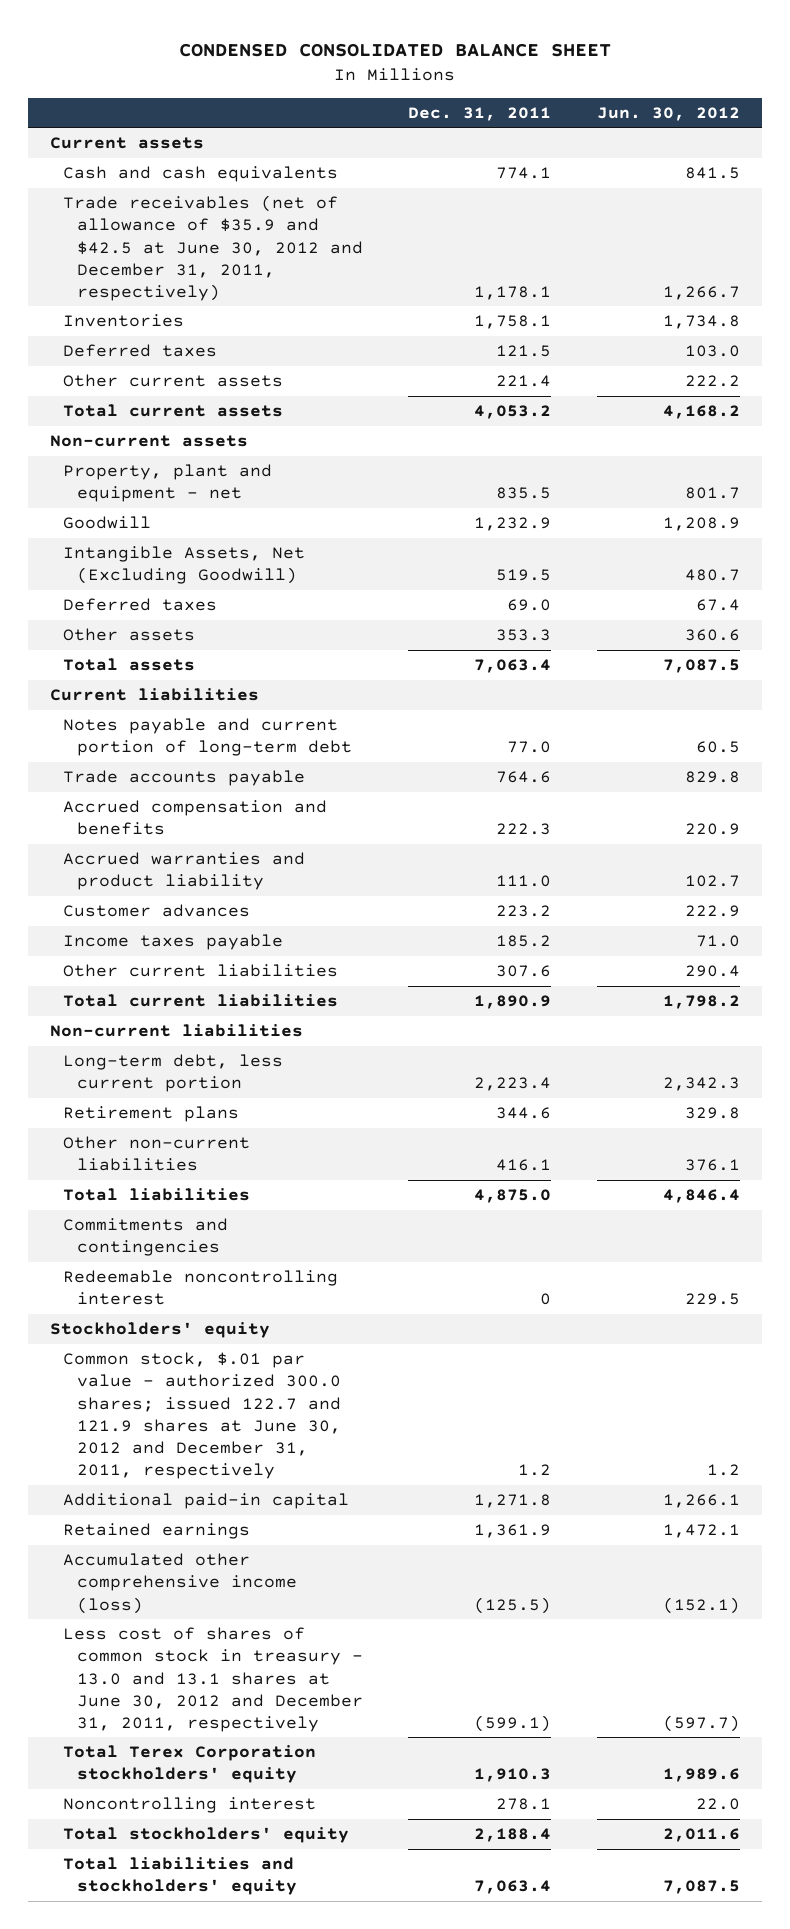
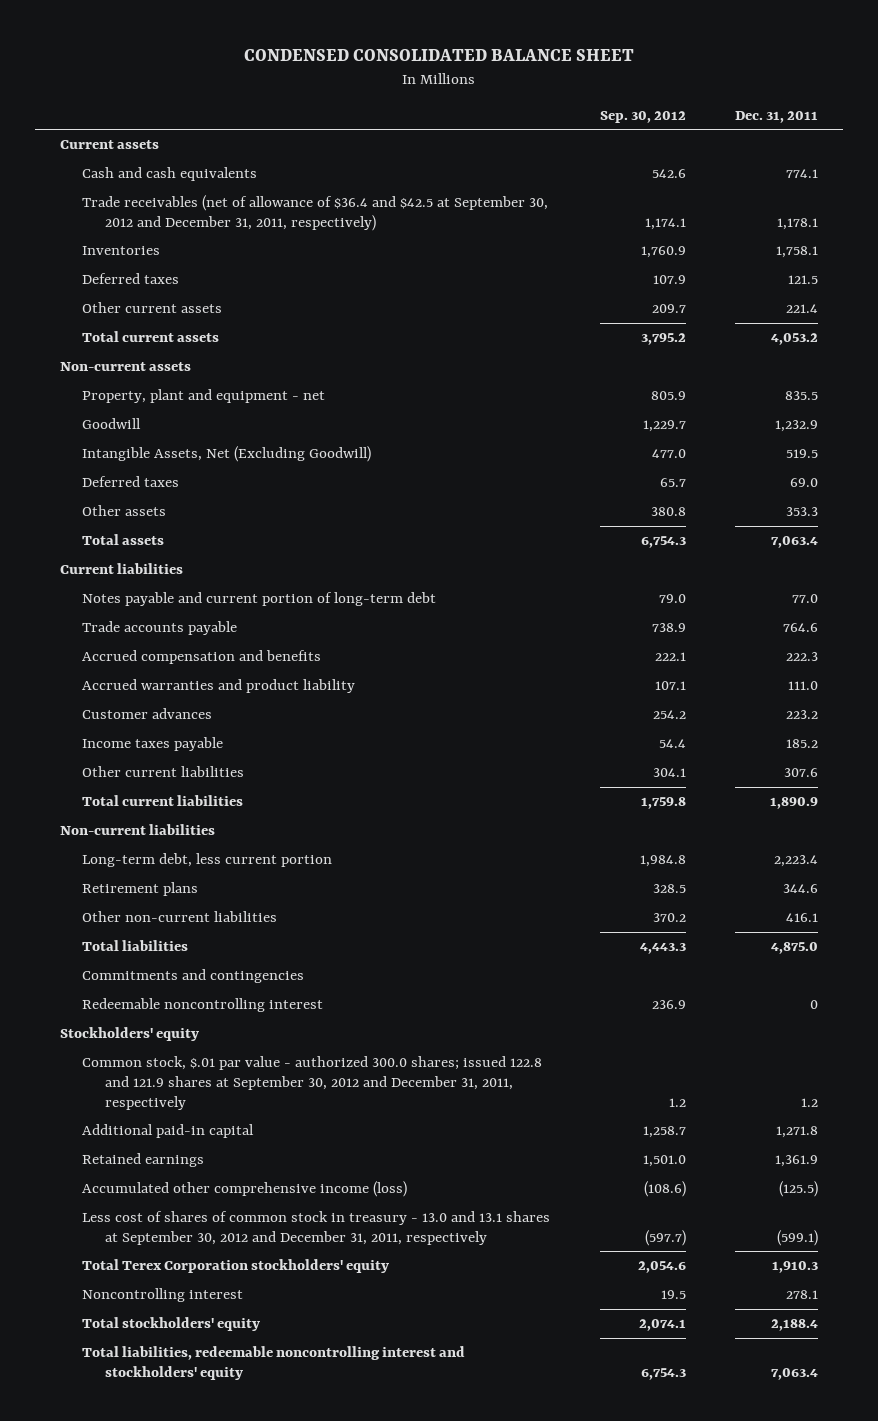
- | Dec. 31, 2011 | Jun. 30, 2012
+ | Sep. 30, 2012 | Dec. 31, 2011
- Trade receivables (net of allowance of $35.9 and $42.5 at June 30, 2012 and December 31, 2011, respectively) | 1,178.1 | 1,266.7
+ Trade receivables (net of allowance of $36.4 and $42.5 at September 30, 2012 and December 31, 2011, respectively) | 1,174.1 | 1,178.1
- Common stock, $.01 par value - authorized 300.0 shares; issued 122.7 and 121.9 shares at June 30, 2012 and December 31, 2011, respectively | 1.2 | 1.2
+ Common stock, $.01 par value - authorized 300.0 shares; issued 122.8 and 121.9 shares at September 30, 2012 and December 31, 2011, respectively | 1.2 | 1.2
- Less cost of shares of common stock in treasury - 13.0 and 13.1 shares at June 30, 2012 and December 31, 2011, respectively | (599.1) | (597.7)
+ Less cost of shares of common stock in treasury - 13.0 and 13.1 shares at September 30, 2012 and December 31, 2011, respectively | (597.7) | (599.1)
- Total liabilities and stockholders' equity | 7,063.4 | 7,087.5
+ Total liabilities, redeemable noncontrolling interest and stockholders' equity | 6,754.3 | 7,063.4

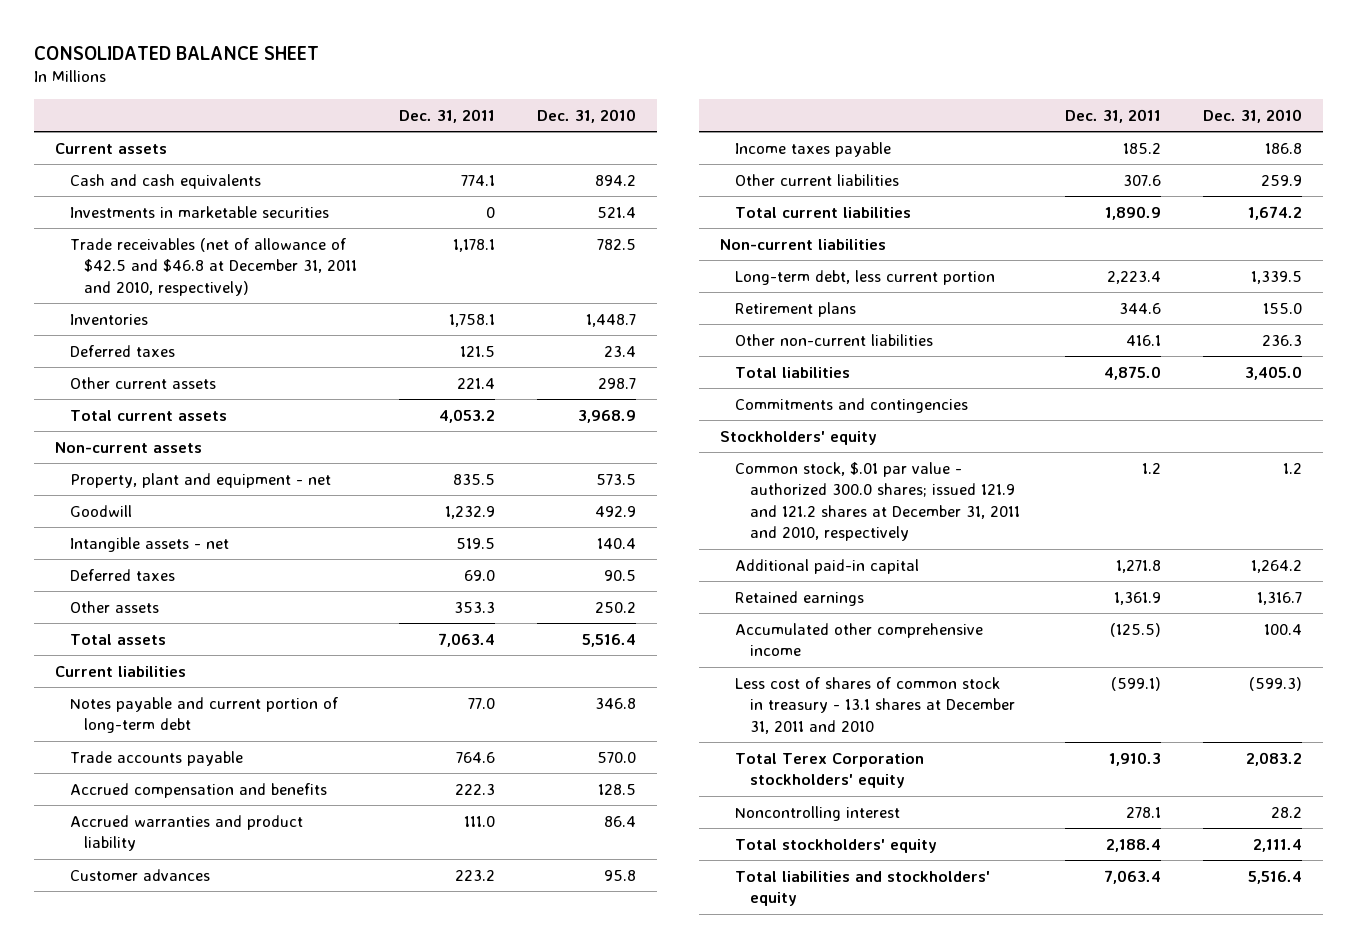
- CONDENSED CONSOLIDATED BALANCE SHEET
+ CONSOLIDATED BALANCE SHEET
- | Sep. 30, 2012 | Dec. 31, 2011
+ | Dec. 31, 2011 | Dec. 31, 2010
- Trade receivables (net of allowance of $36.4 and $42.5 at September 30, 2012 and December 31, 2011, respectively) | 1,174.1 | 1,178.1
+ Investments in marketable securities | 0 | 521.4
+ Trade receivables (net of allowance of $42.5 and $46.8 at December 31, 2011 and 2010, respectively) | 1,178.1 | 782.5
- Intangible Assets, Net (Excluding Goodwill) | 477.0 | 519.5
+ Intangible assets - net | 519.5 | 140.4
- Redeemable noncontrolling interest | 236.9 | 0
- Common stock, $.01 par value - authorized 300.0 shares; issued 122.8 and 121.9 shares at September 30, 2012 and December 31, 2011, respectively | 1.2 | 1.2
+ Common stock, $.01 par value - authorized 300.0 shares; issued 121.9 and 121.2 shares at December 31, 2011 and 2010, respectively | 1.2 | 1.2
- Accumulated other comprehensive income (loss) | (108.6) | (125.5)
- Less cost of shares of common stock in treasury - 13.0 and 13.1 shares at September 30, 2012 and December 31, 2011, respectively | (597.7) | (599.1)
+ Accumulated other comprehensive income | (125.5) | 100.4
+ Less cost of shares of common stock in treasury - 13.1 shares at December 31, 2011 and 2010 | (599.1) | (599.3)
- Total liabilities, redeemable noncontrolling interest and stockholders' equity | 6,754.3 | 7,063.4
+ Total liabilities and stockholders' equity | 7,063.4 | 5,516.4

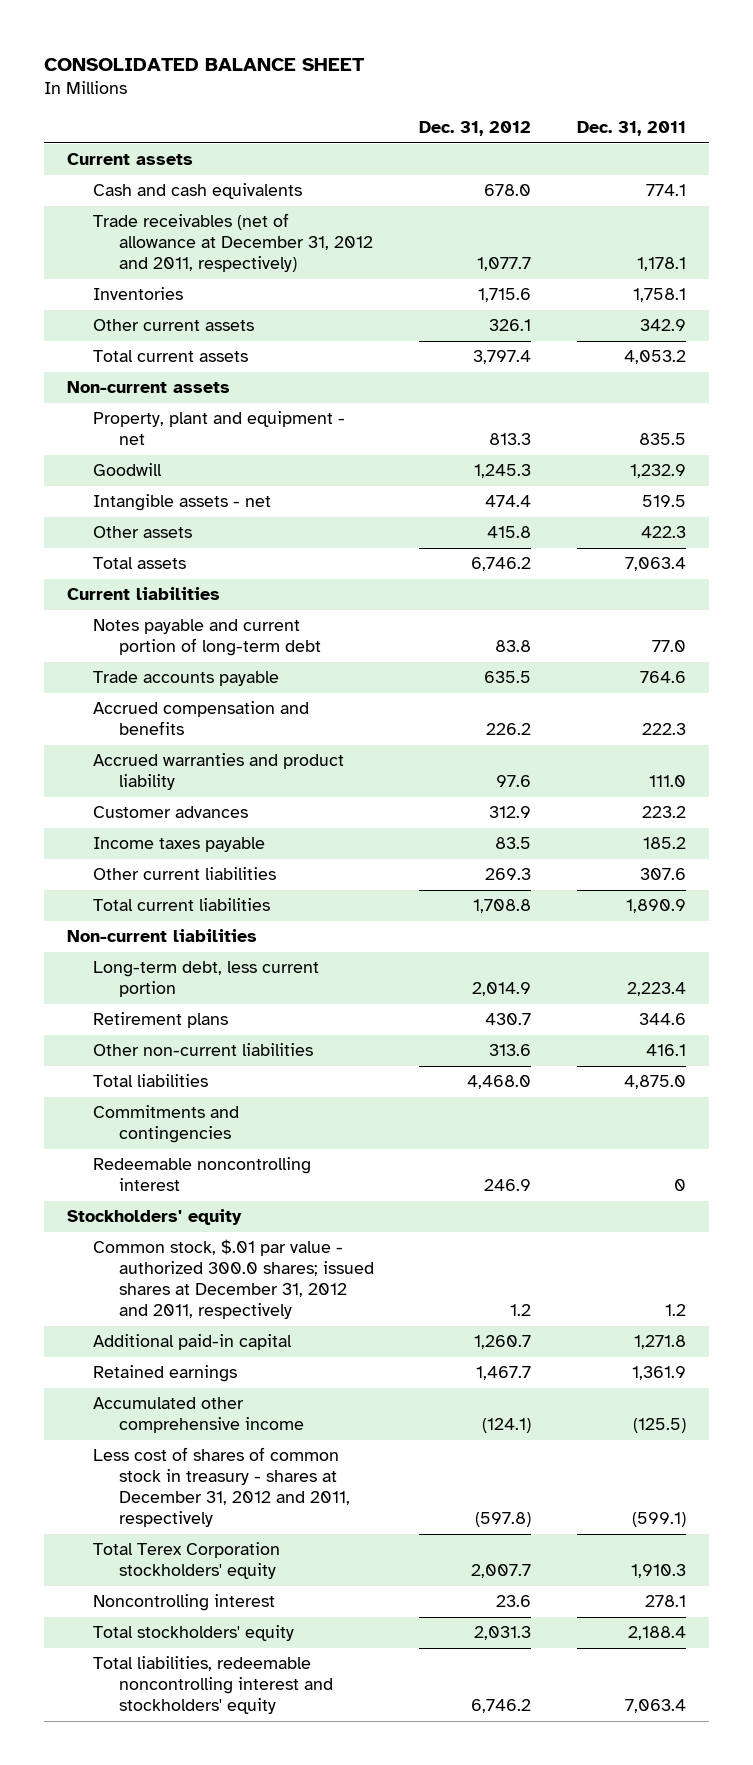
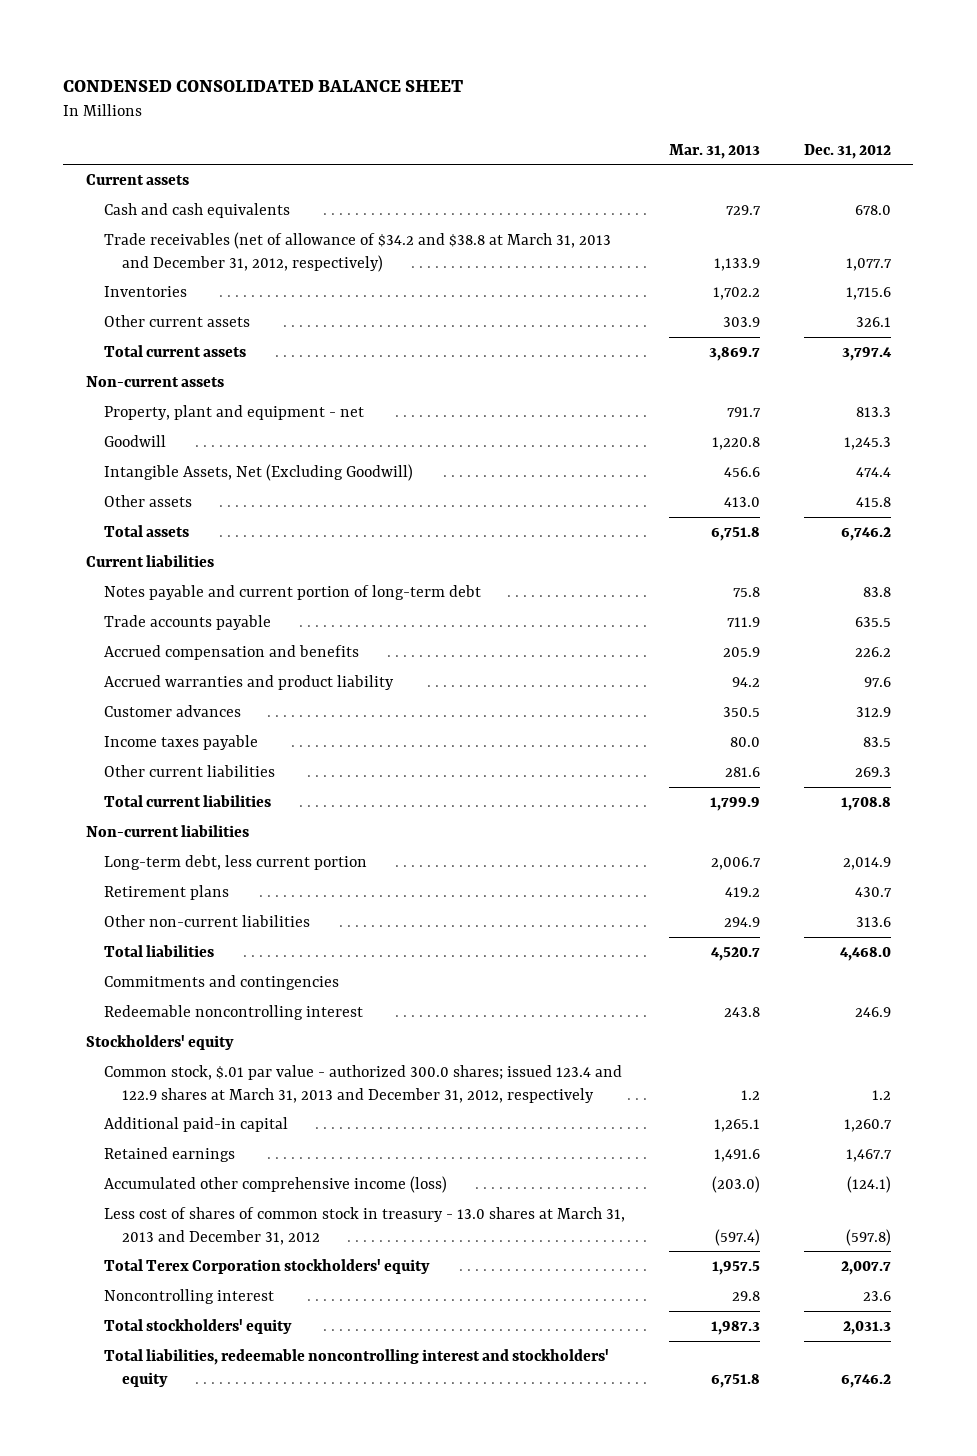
- CONSOLIDATED BALANCE SHEET
+ CONDENSED CONSOLIDATED BALANCE SHEET
- | Dec. 31, 2012 | Dec. 31, 2011
+ | Mar. 31, 2013 | Dec. 31, 2012
- Trade receivables (net of allowance at December 31, 2012 and 2011, respectively) | 1,077.7 | 1,178.1
+ Trade receivables (net of allowance of $34.2 and $38.8 at March 31, 2013 and December 31, 2012, respectively) | 1,133.9 | 1,077.7
- Intangible assets - net | 474.4 | 519.5
+ Intangible Assets, Net (Excluding Goodwill) | 456.6 | 474.4
- Common stock, $.01 par value - authorized 300.0 shares; issued shares at December 31, 2012 and 2011, respectively | 1.2 | 1.2
+ Common stock, $.01 par value - authorized 300.0 shares; issued 123.4 and 122.9 shares at March 31, 2013 and December 31, 2012, respectively | 1.2 | 1.2
- Accumulated other comprehensive income | (124.1) | (125.5)
- Less cost of shares of common stock in treasury - shares at December 31, 2012 and 2011, respectively | (597.8) | (599.1)
+ Accumulated other comprehensive income (loss) | (203.0) | (124.1)
+ Less cost of shares of common stock in treasury - 13.0 shares at March 31, 2013 and December 31, 2012 | (597.4) | (597.8)

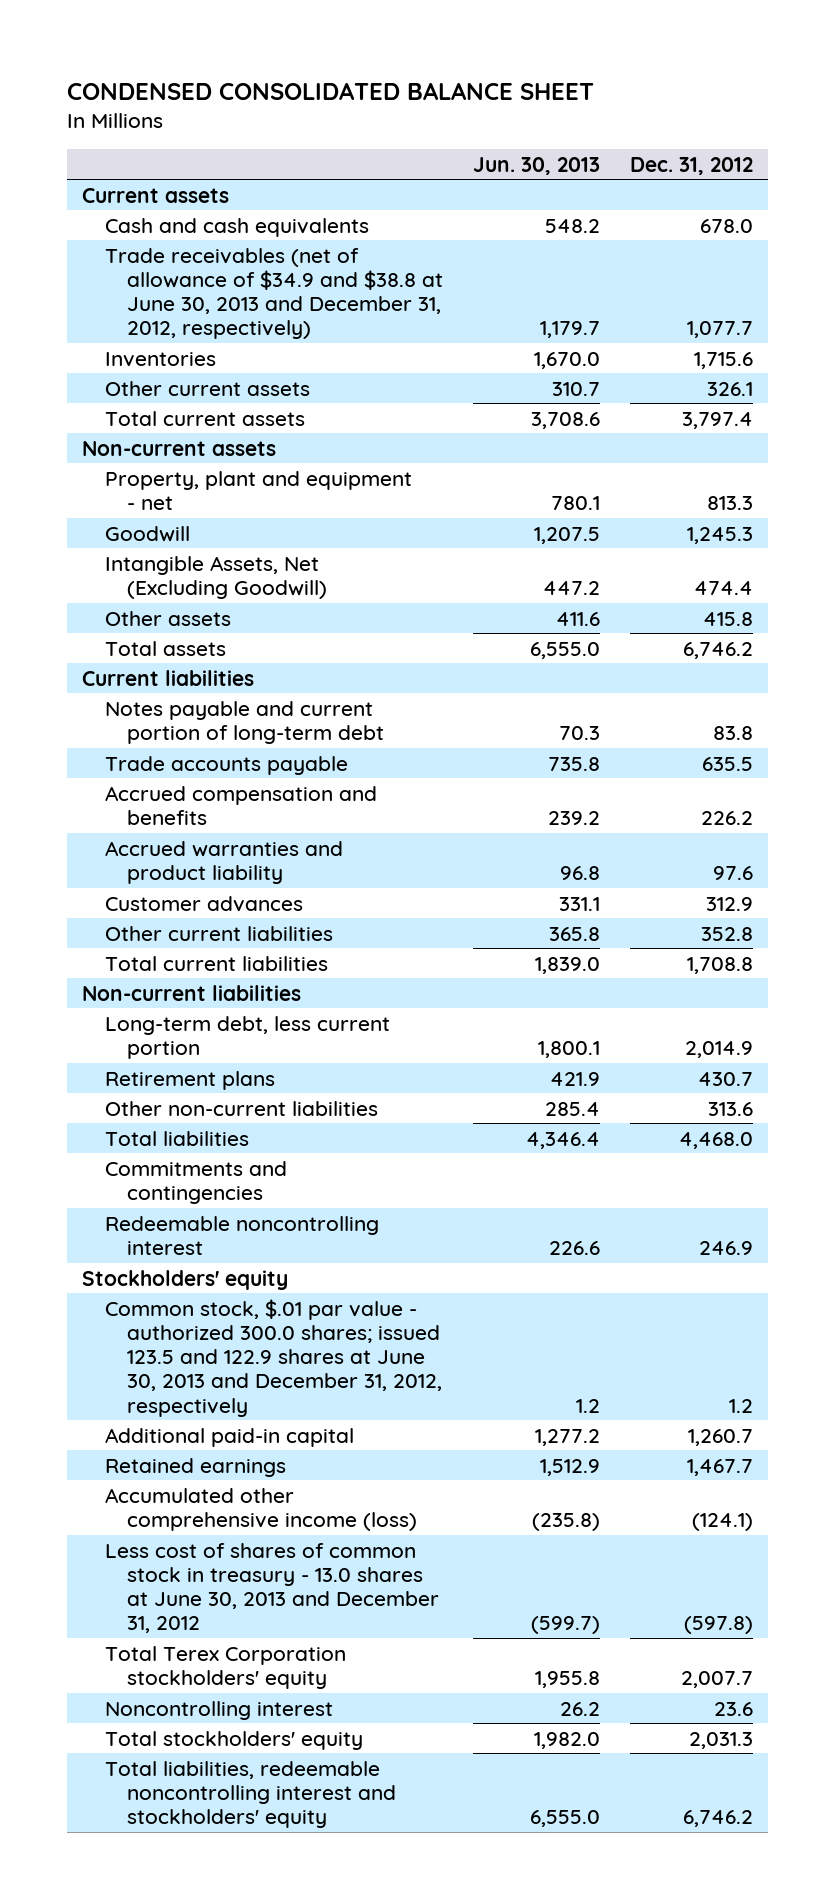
- | Mar. 31, 2013 | Dec. 31, 2012
+ | Jun. 30, 2013 | Dec. 31, 2012
- Trade receivables (net of allowance of $34.2 and $38.8 at March 31, 2013 and December 31, 2012, respectively) | 1,133.9 | 1,077.7
+ Trade receivables (net of allowance of $34.9 and $38.8 at June 30, 2013 and December 31, 2012, respectively) | 1,179.7 | 1,077.7
- Income taxes payable | 80.0 | 83.5
- Other current liabilities | 281.6 | 269.3
+ Other current liabilities | 365.8 | 352.8
- Common stock, $.01 par value - authorized 300.0 shares; issued 123.4 and 122.9 shares at March 31, 2013 and December 31, 2012, respectively | 1.2 | 1.2
+ Common stock, $.01 par value - authorized 300.0 shares; issued 123.5 and 122.9 shares at June 30, 2013 and December 31, 2012, respectively | 1.2 | 1.2
- Less cost of shares of common stock in treasury - 13.0 shares at March 31, 2013 and December 31, 2012 | (597.4) | (597.8)
+ Less cost of shares of common stock in treasury - 13.0 shares at June 30, 2013 and December 31, 2012 | (599.7) | (597.8)

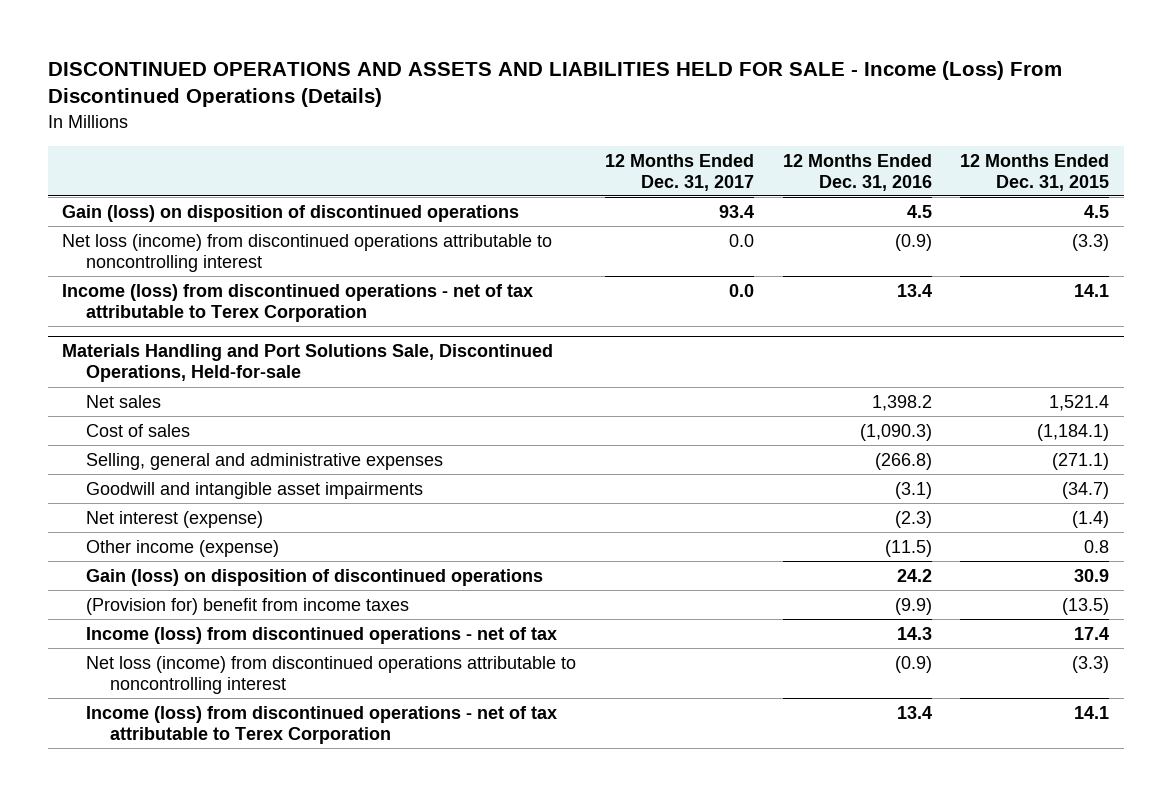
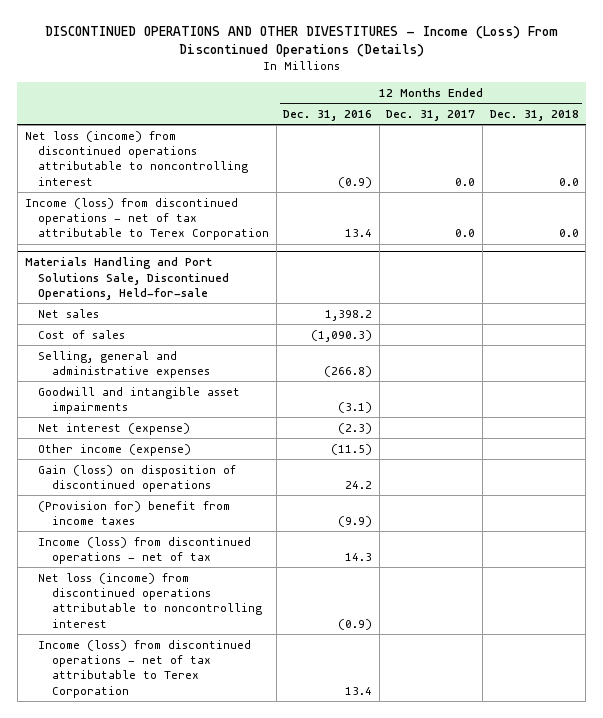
- DISCONTINUED OPERATIONS AND ASSETS AND LIABILITIES HELD FOR SALE - Income (Loss) From Discontinued Operations (Details)
+ DISCONTINUED OPERATIONS AND OTHER DIVESTITURES - Income (Loss) From Discontinued Operations (Details)
- | 12 Months Ended Dec. 31, 2017 | 12 Months Ended Dec. 31, 2016 | 12 Months Ended Dec. 31, 2015
+ | 12 Months Ended Dec. 31, 2016 | 12 Months Ended Dec. 31, 2017 | 12 Months Ended Dec. 31, 2018
- Gain (loss) on disposition of discontinued operations | 93.4 | 4.5 | 4.5

